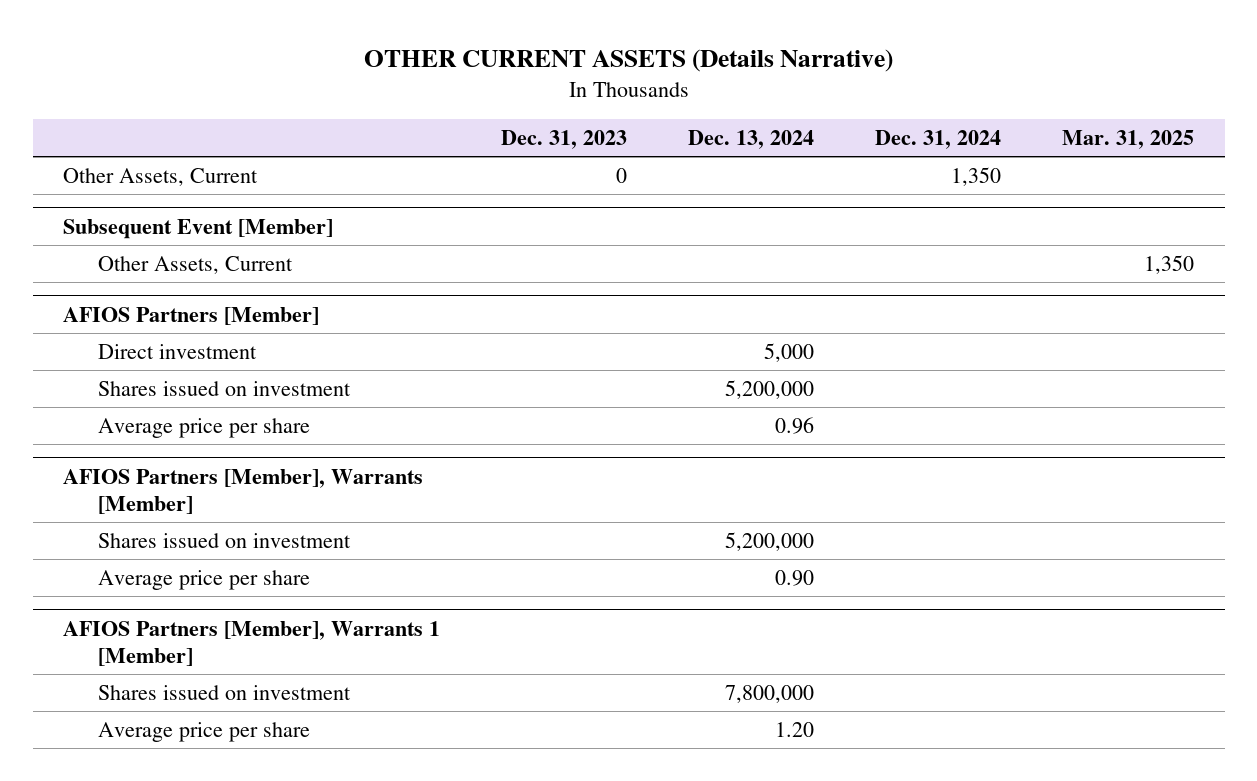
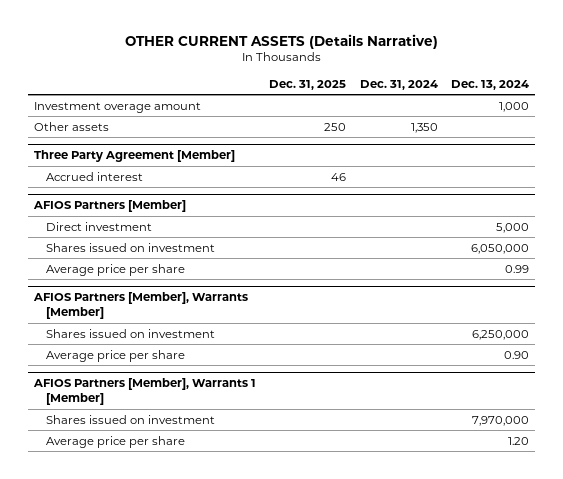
- | Dec. 31, 2023 | Dec. 13, 2024 | Dec. 31, 2024 | Mar. 31, 2025
+ | Dec. 31, 2025 | Dec. 31, 2024 | Dec. 13, 2024
- Other Assets, Current | 0 | | 1,350 |
- Subsequent Event [Member]
- Other Assets, Current | | | | 1,350
+ Investment overage amount | | | 1,000
+ Other assets | 250 | 1,350 |
+ Three Party Agreement [Member]
+ Accrued interest | 46 | |
@ AFIOS Partners [Member]
- Shares issued on investment | | 5,200,000 | |
- Average price per share | | 0.96 | |
+ Shares issued on investment | | | 6,050,000
+ Average price per share | | | 0.99
@ AFIOS Partners [Member], Warrants [Member]
- Shares issued on investment | | 5,200,000 | |
+ Shares issued on investment | | | 6,250,000
@ AFIOS Partners [Member], Warrants 1 [Member]
- Shares issued on investment | | 7,800,000 | |
+ Shares issued on investment | | | 7,970,000

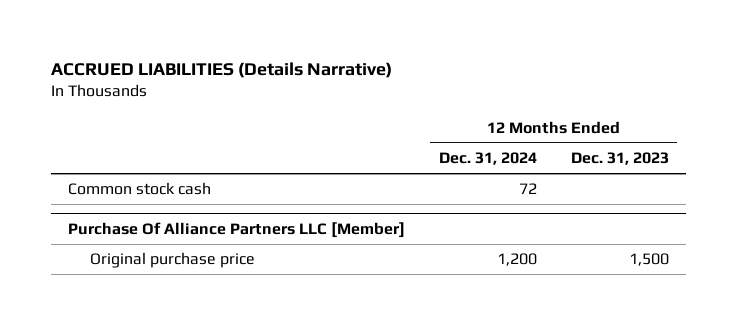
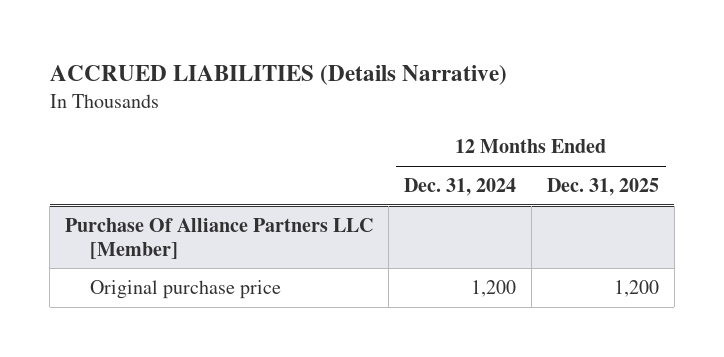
- | 12 Months Ended Dec. 31, 2024 | 12 Months Ended Dec. 31, 2023
+ | 12 Months Ended Dec. 31, 2024 | 12 Months Ended Dec. 31, 2025
- Common stock cash | 72 |

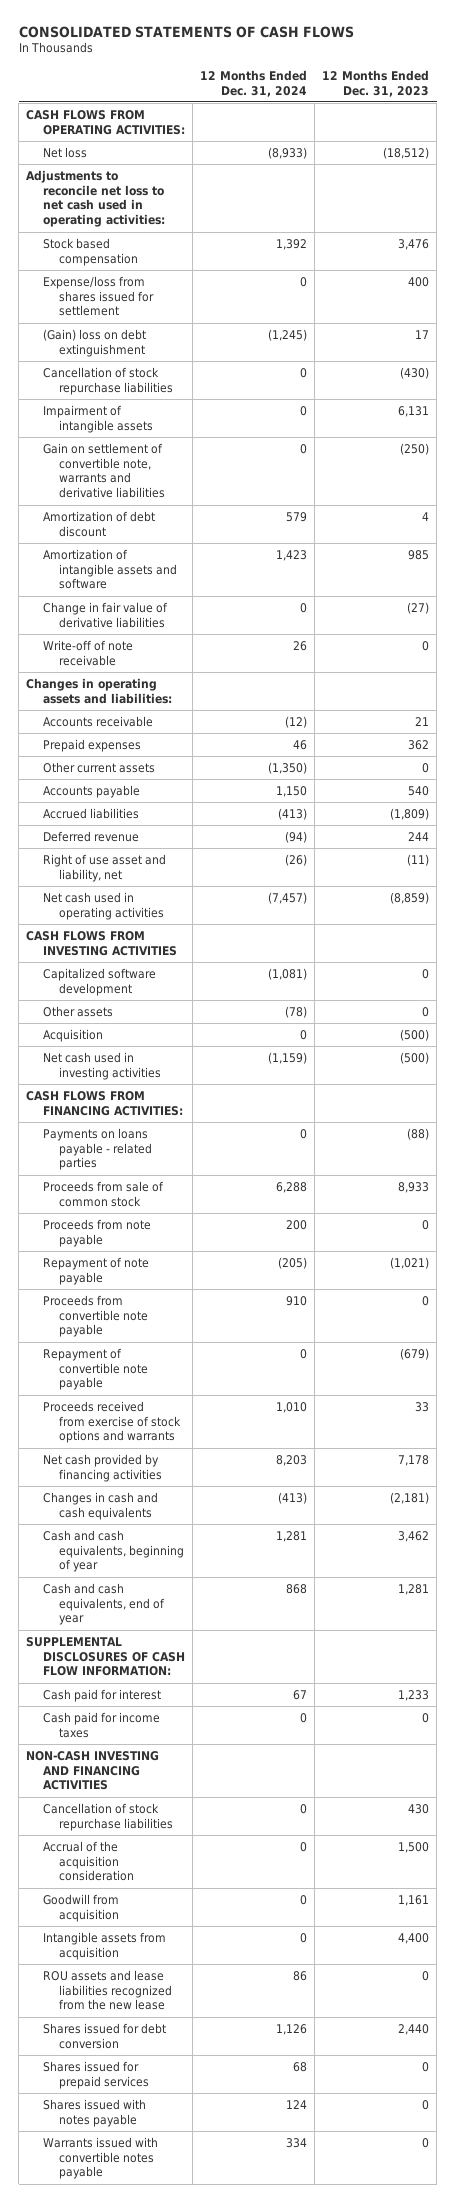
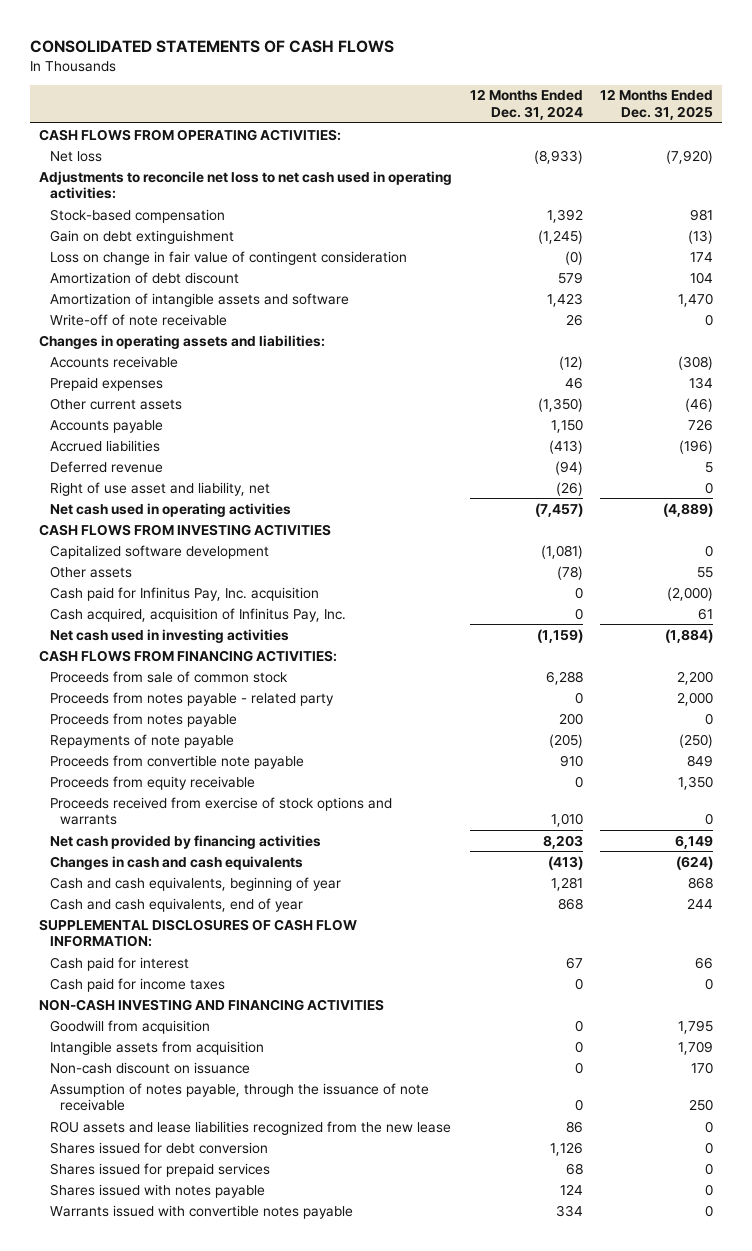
- | 12 Months Ended Dec. 31, 2024 | 12 Months Ended Dec. 31, 2023
+ | 12 Months Ended Dec. 31, 2024 | 12 Months Ended Dec. 31, 2025
- Stock based compensation | 1,392 | 3,476
- Expense/loss from shares issued for settlement | 0 | 400
- (Gain) loss on debt extinguishment | (1,245) | 17
- Cancellation of stock repurchase liabilities | 0 | (430)
- Impairment of intangible assets | 0 | 6,131
- Gain on settlement of convertible note, warrants and derivative liabilities | 0 | (250)
+ Stock-based compensation | 1,392 | 981
+ Gain on debt extinguishment | (1,245) | (13)
+ Loss on change in fair value of contingent consideration | (0) | 174
- Change in fair value of derivative liabilities | 0 | (27)
- Acquisition | 0 | (500)
+ Cash paid for Infinitus Pay, Inc. acquisition | 0 | (2,000)
+ Cash acquired, acquisition of Infinitus Pay, Inc. | 0 | 61
- Payments on loans payable - related parties | 0 | (88)
- Proceeds from note payable | 200 | 0
- Repayment of note payable | (205) | (1,021)
+ Proceeds from notes payable - related party | 0 | 2,000
+ Proceeds from notes payable | 200 | 0
+ Repayments of note payable | (205) | (250)
- Repayment of convertible note payable | 0 | (679)
+ Proceeds from equity receivable | 0 | 1,350
- Cancellation of stock repurchase liabilities | 0 | 430
- Accrual of the acquisition consideration | 0 | 1,500
+ Non-cash discount on issuance | 0 | 170
+ Assumption of notes payable, through the issuance of note receivable | 0 | 250

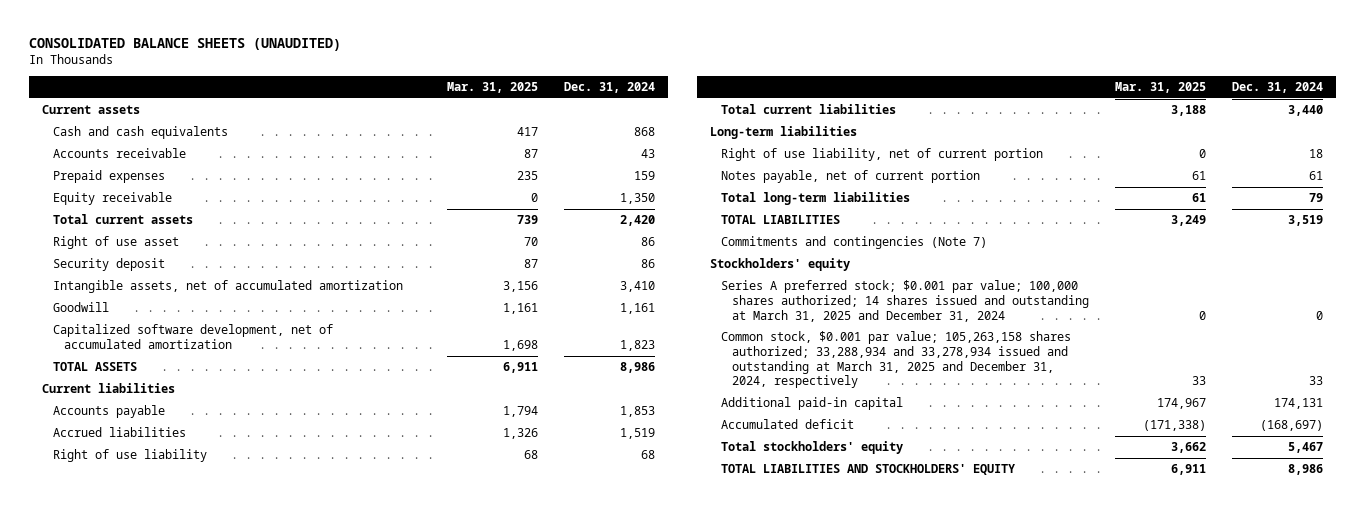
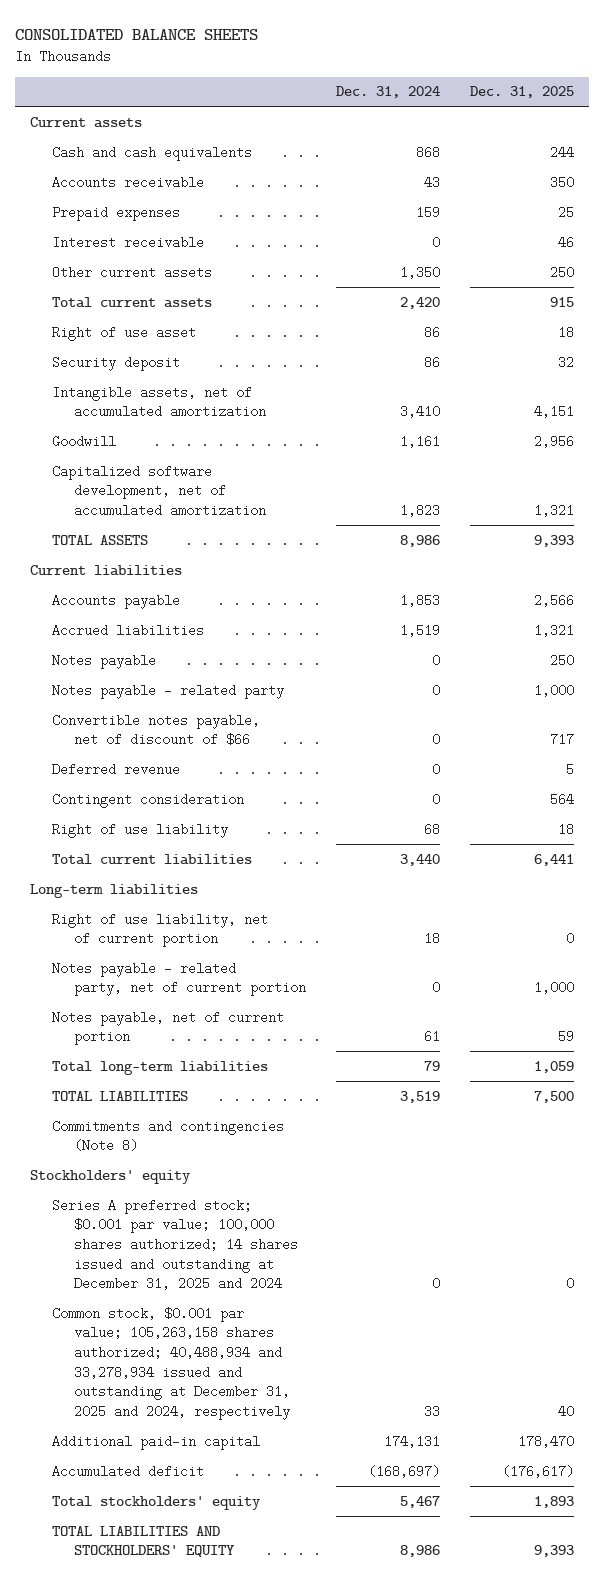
- CONSOLIDATED BALANCE SHEETS (UNAUDITED)
+ CONSOLIDATED BALANCE SHEETS
- | Mar. 31, 2025 | Dec. 31, 2024
+ | Dec. 31, 2024 | Dec. 31, 2025
- Equity receivable | 0 | 1,350
+ Interest receivable | 0 | 46
+ Other current assets | 1,350 | 250
+ Notes payable | 0 | 250
+ Notes payable - related party | 0 | 1,000
+ Convertible notes payable, net of discount of $66 | 0 | 717
+ Deferred revenue | 0 | 5
+ Contingent consideration | 0 | 564
+ Notes payable - related party, net of current portion | 0 | 1,000
- Commitments and contingencies (Note 7)
+ Commitments and contingencies (Note 8)
- Series A preferred stock; $0.001 par value; 100,000 shares authorized; 14 shares issued and outstanding at March 31, 2025 and December 31, 2024 | 0 | 0
- Common stock, $0.001 par value; 105,263,158 shares authorized; 33,288,934 and 33,278,934 issued and outstanding at March 31, 2025 and December 31, 2024, respectively | 33 | 33
+ Series A preferred stock; $0.001 par value; 100,000 shares authorized; 14 shares issued and outstanding at December 31, 2025 and 2024 | 0 | 0
+ Common stock, $0.001 par value; 105,263,158 shares authorized; 40,488,934 and 33,278,934 issued and outstanding at December 31, 2025 and 2024, respectively | 33 | 40

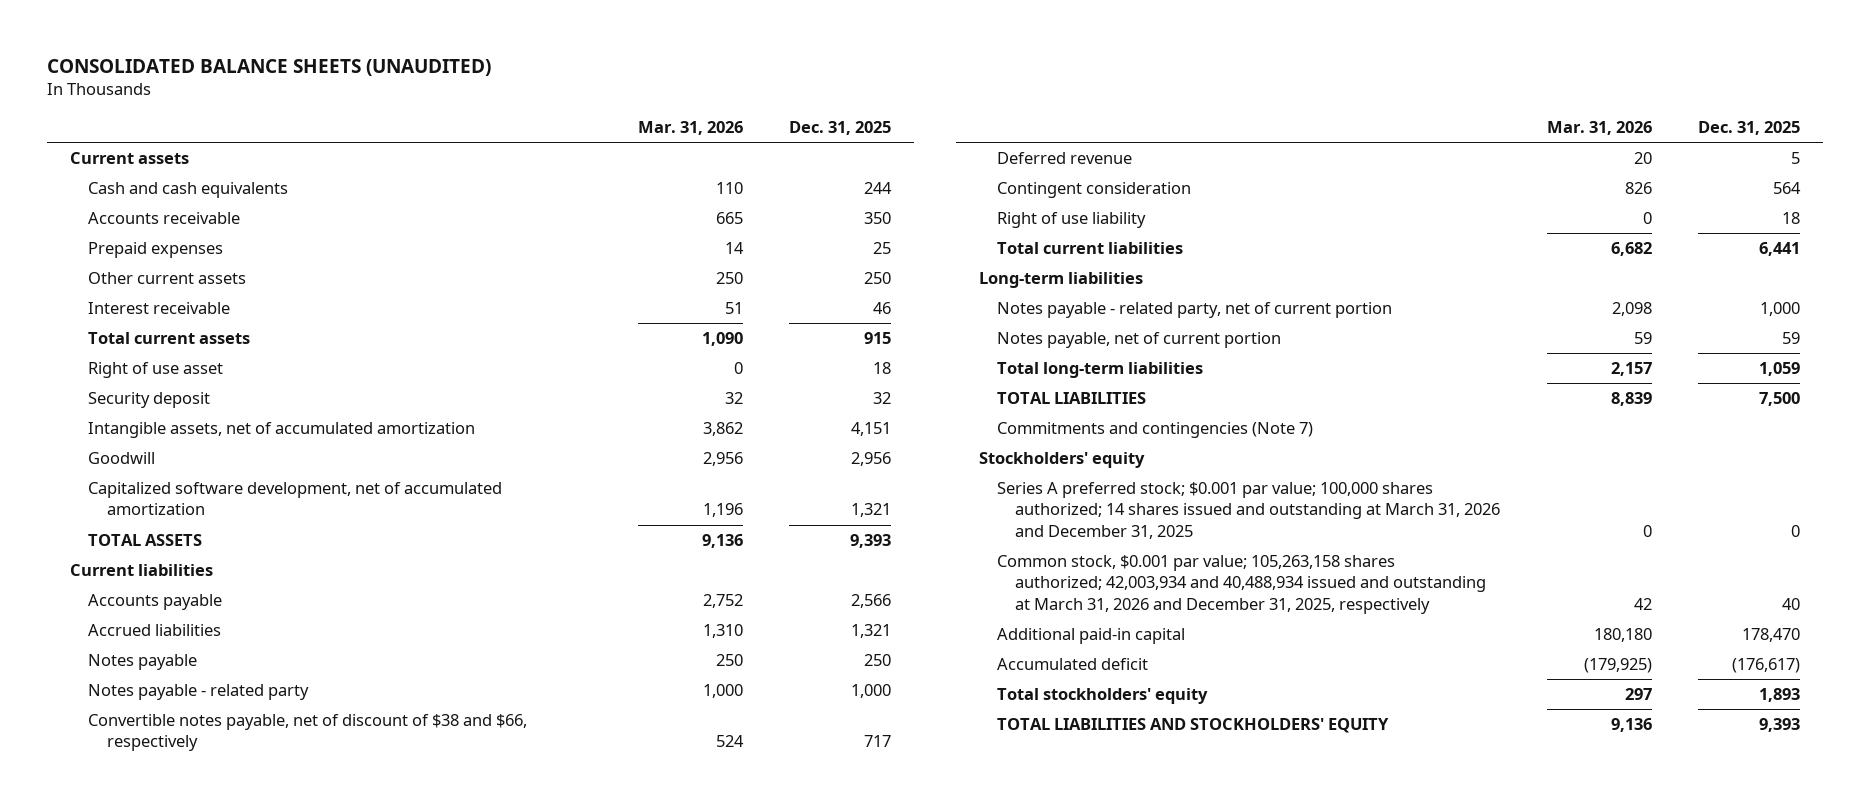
- CONSOLIDATED BALANCE SHEETS
+ CONSOLIDATED BALANCE SHEETS (UNAUDITED)
- | Dec. 31, 2024 | Dec. 31, 2025
+ | Mar. 31, 2026 | Dec. 31, 2025
moved down: Interest receivable | 51 | 46
- Convertible notes payable, net of discount of $66 | 0 | 717
+ Convertible notes payable, net of discount of $38 and $66, respectively | 524 | 717
- Right of use liability, net of current portion | 18 | 0
- Commitments and contingencies (Note 8)
+ Commitments and contingencies (Note 7)
- Series A preferred stock; $0.001 par value; 100,000 shares authorized; 14 shares issued and outstanding at December 31, 2025 and 2024 | 0 | 0
- Common stock, $0.001 par value; 105,263,158 shares authorized; 40,488,934 and 33,278,934 issued and outstanding at December 31, 2025 and 2024, respectively | 33 | 40
+ Series A preferred stock; $0.001 par value; 100,000 shares authorized; 14 shares issued and outstanding at March 31, 2026 and December 31, 2025 | 0 | 0
+ Common stock, $0.001 par value; 105,263,158 shares authorized; 42,003,934 and 40,488,934 issued and outstanding at March 31, 2026 and December 31, 2025, respectively | 42 | 40

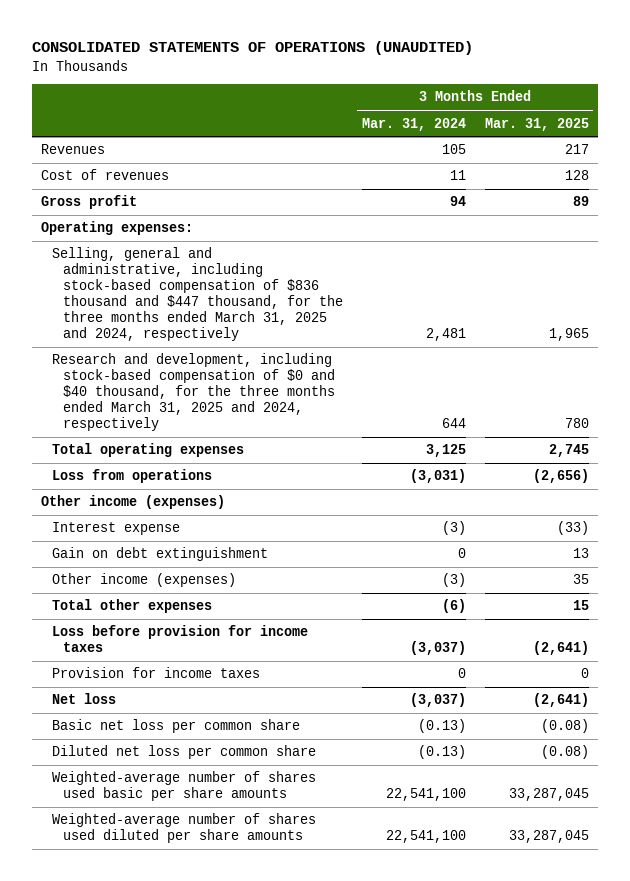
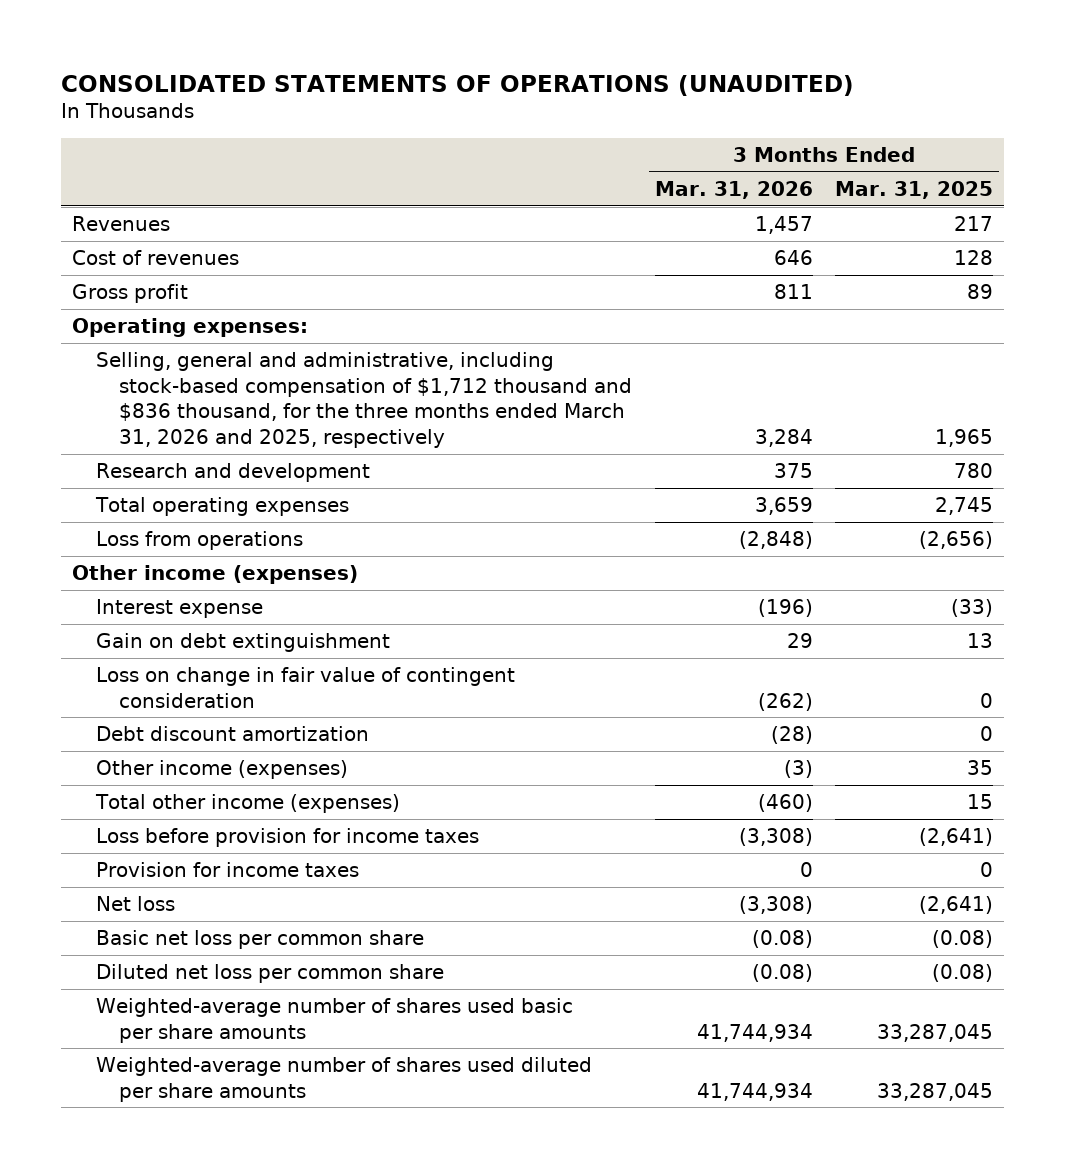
- | 3 Months Ended Mar. 31, 2024 | 3 Months Ended Mar. 31, 2025
+ | 3 Months Ended Mar. 31, 2026 | 3 Months Ended Mar. 31, 2025
- Selling, general and administrative, including stock-based compensation of $836 thousand and $447 thousand, for the three months ended March 31, 2025 and 2024, respectively | 2,481 | 1,965
- Research and development, including stock-based compensation of $0 and $40 thousand, for the three months ended March 31, 2025 and 2024, respectively | 644 | 780
+ Selling, general and administrative, including stock-based compensation of $1,712 thousand and $836 thousand, for the three months ended March 31, 2026 and 2025, respectively | 3,284 | 1,965
+ Research and development | 375 | 780
+ Loss on change in fair value of contingent consideration | (262) | 0
+ Debt discount amortization | (28) | 0
- Total other expenses | (6) | 15
+ Total other income (expenses) | (460) | 15

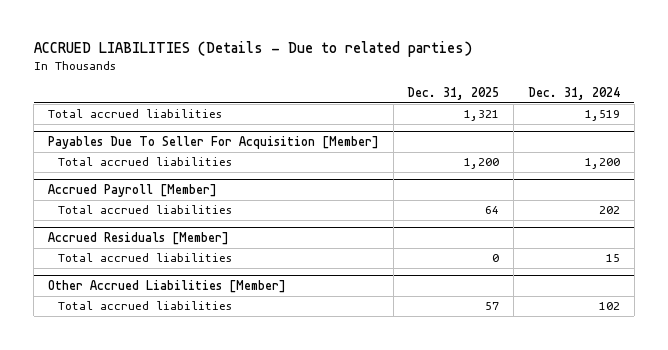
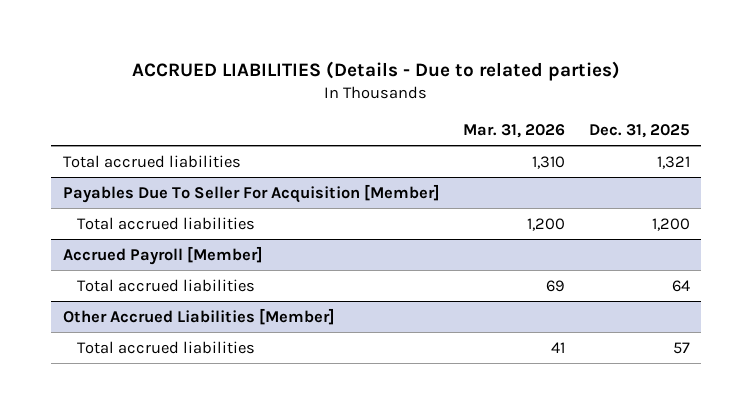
- | Dec. 31, 2025 | Dec. 31, 2024
+ | Mar. 31, 2026 | Dec. 31, 2025
- Accrued Residuals [Member]
- Total accrued liabilities | 0 | 15

